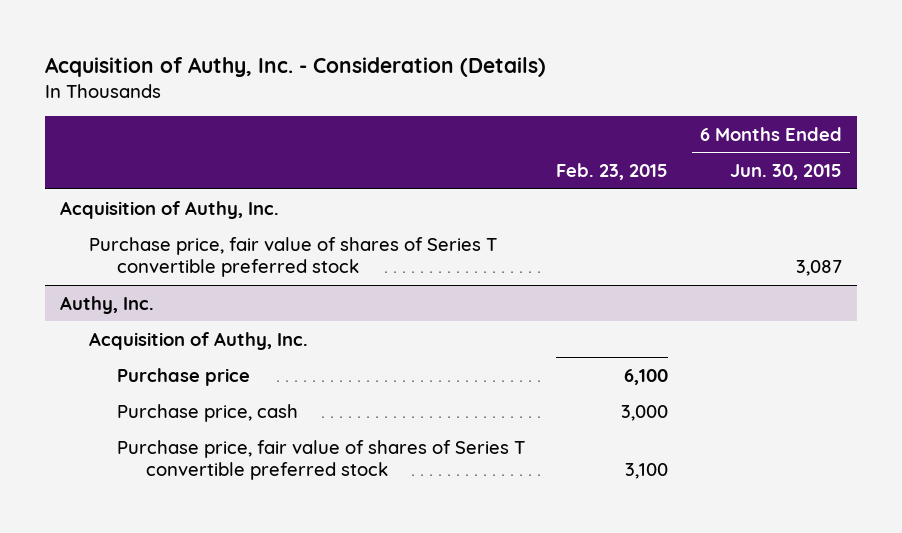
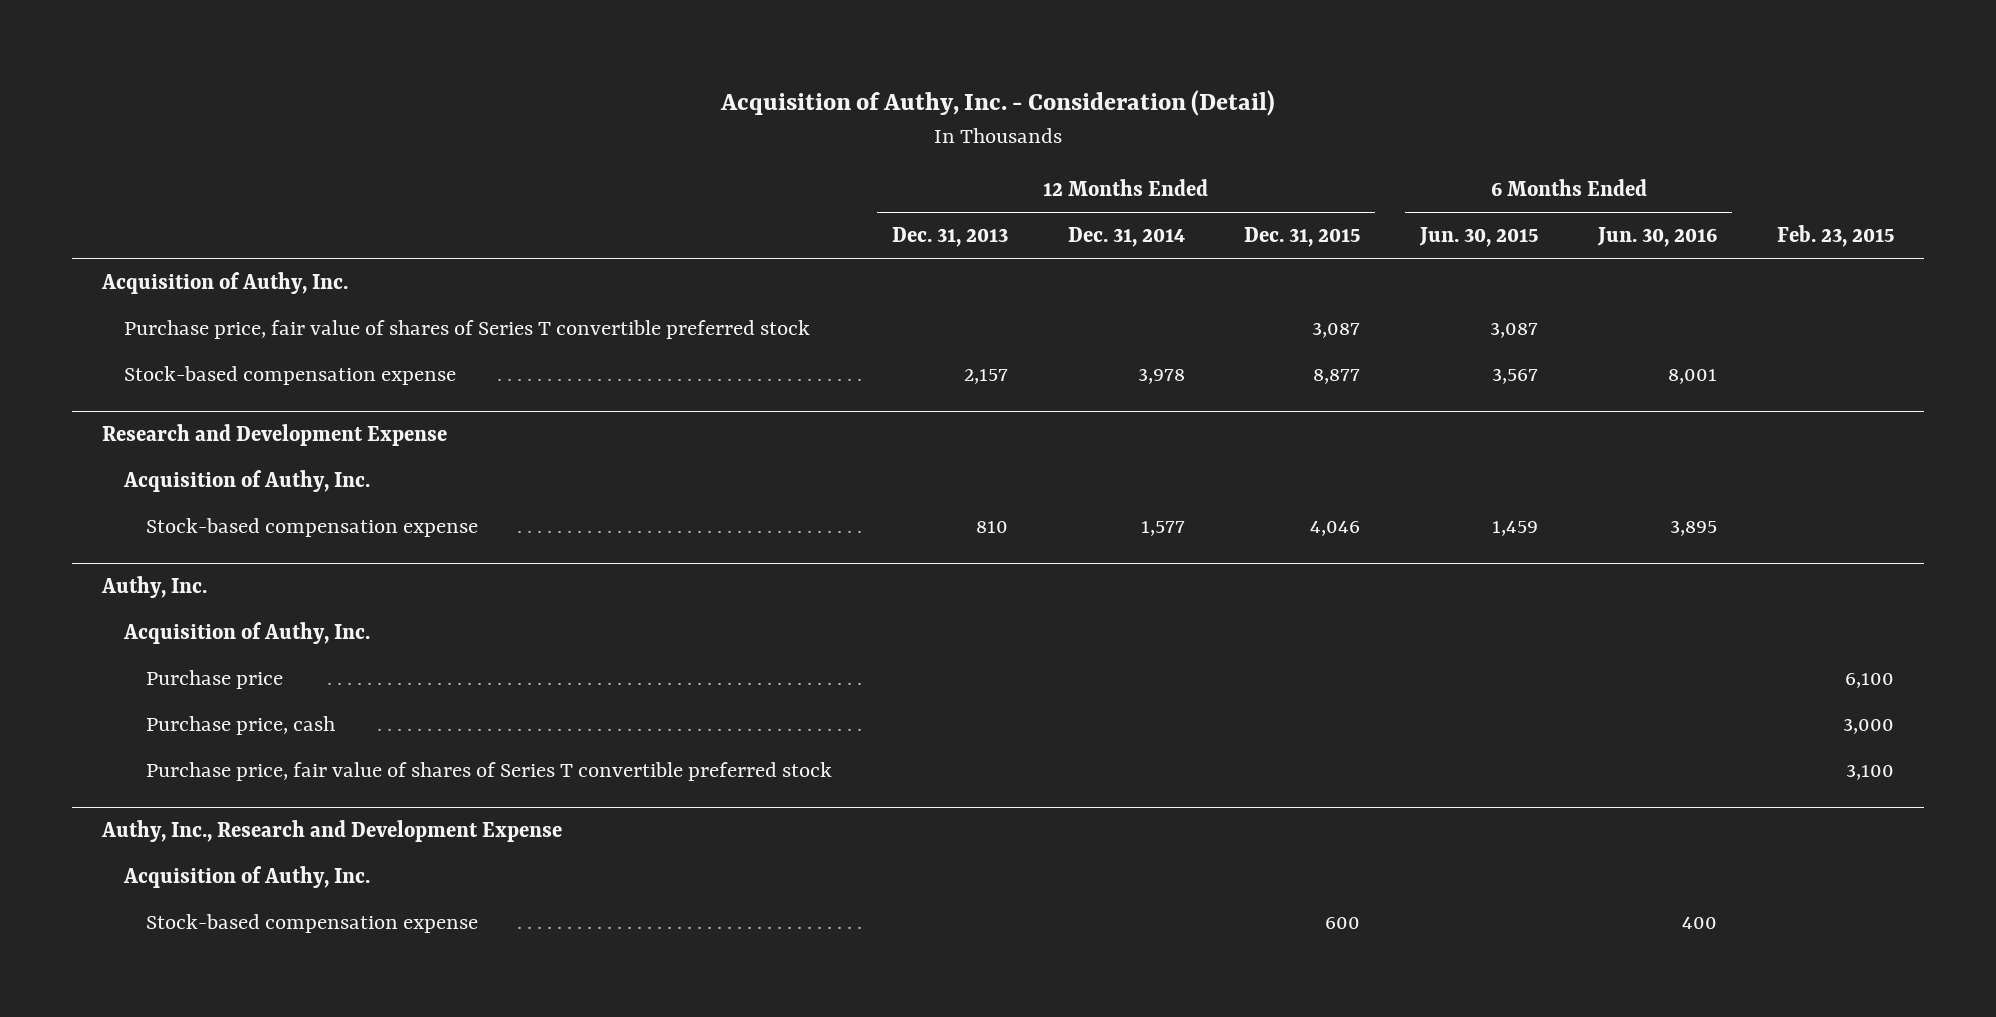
- Acquisition of Authy, Inc. - Consideration (Details)
+ Acquisition of Authy, Inc. - Consideration (Detail)
- | Feb. 23, 2015 | 6 Months Ended Jun. 30, 2015
+ | 12 Months Ended Dec. 31, 2013 | 12 Months Ended Dec. 31, 2014 | 12 Months Ended Dec. 31, 2015 | 6 Months Ended Jun. 30, 2015 | 6 Months Ended Jun. 30, 2016 | Feb. 23, 2015
+ Stock-based compensation expense | 2,157 | 3,978 | 8,877 | 3,567 | 8,001 |
+ Research and Development Expense
+ Acquisition of Authy, Inc.
+ Stock-based compensation expense | 810 | 1,577 | 4,046 | 1,459 | 3,895 |
+ Authy, Inc., Research and Development Expense
+ Acquisition of Authy, Inc.
+ Stock-based compensation expense | | | 600 | | 400 |

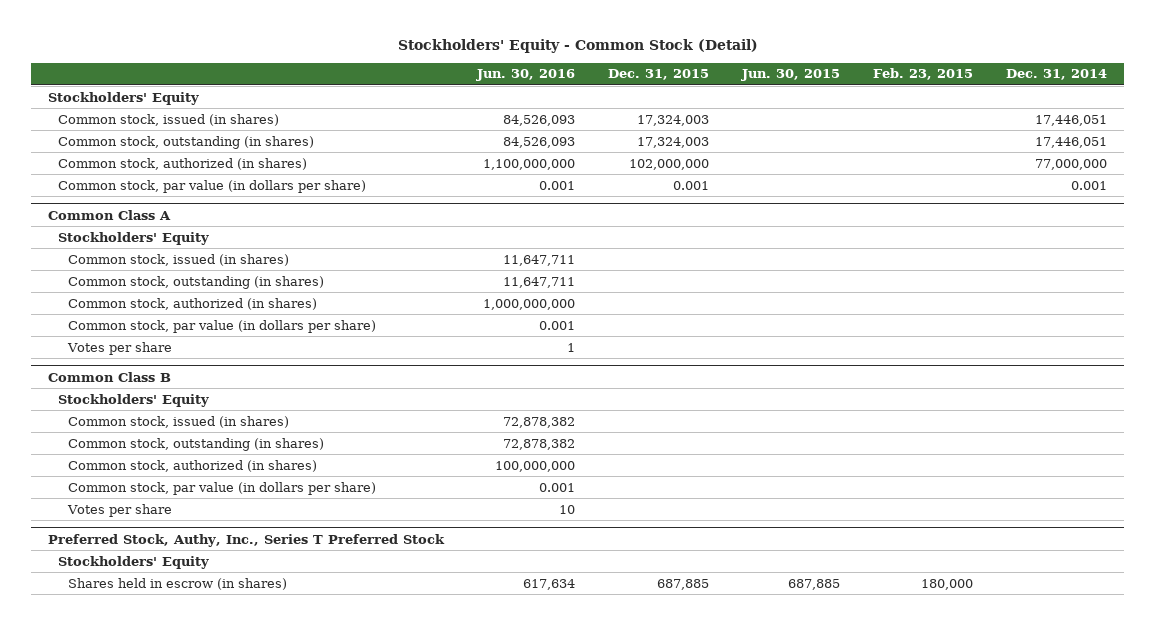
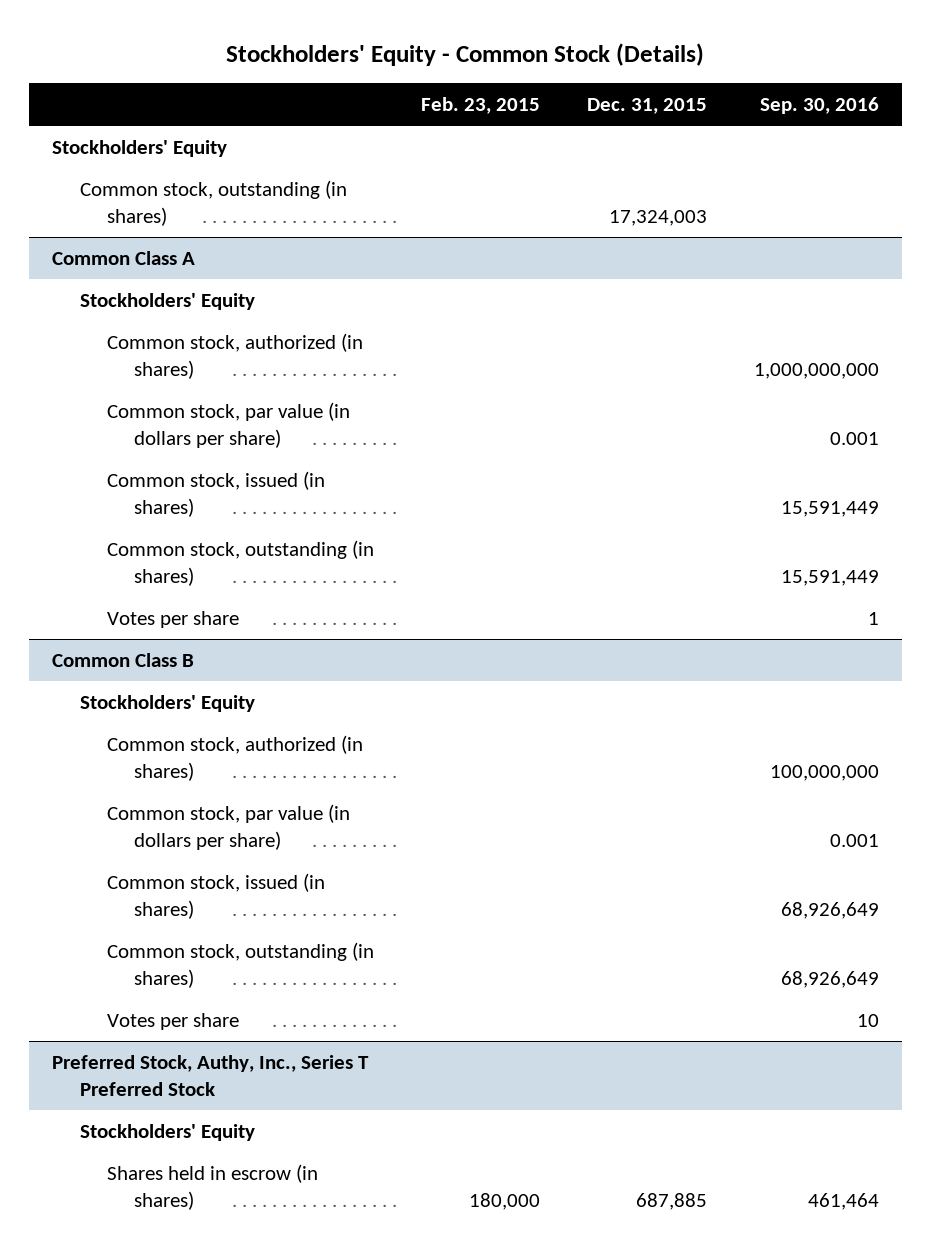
- Stockholders' Equity - Common Stock (Detail)
+ Stockholders' Equity - Common Stock (Details)
- | Jun. 30, 2016 | Dec. 31, 2015 | Jun. 30, 2015 | Feb. 23, 2015 | Dec. 31, 2014
+ | Feb. 23, 2015 | Dec. 31, 2015 | Sep. 30, 2016
- Common stock, issued (in shares) | 84,526,093 | 17,324,003 | | | 17,446,051
- Common stock, authorized (in shares) | 1,100,000,000 | 102,000,000 | | | 77,000,000
- Common stock, par value (in dollars per share) | 0.001 | 0.001 | | | 0.001
@ Common Class A
moved down: Common stock, issued (in shares) | | | 15,591,449
moved down: Common stock, outstanding (in shares) | | | 15,591,449
@ Common Class B
moved down: Common stock, issued (in shares) | | | 68,926,649
moved down: Common stock, outstanding (in shares) | | | 68,926,649

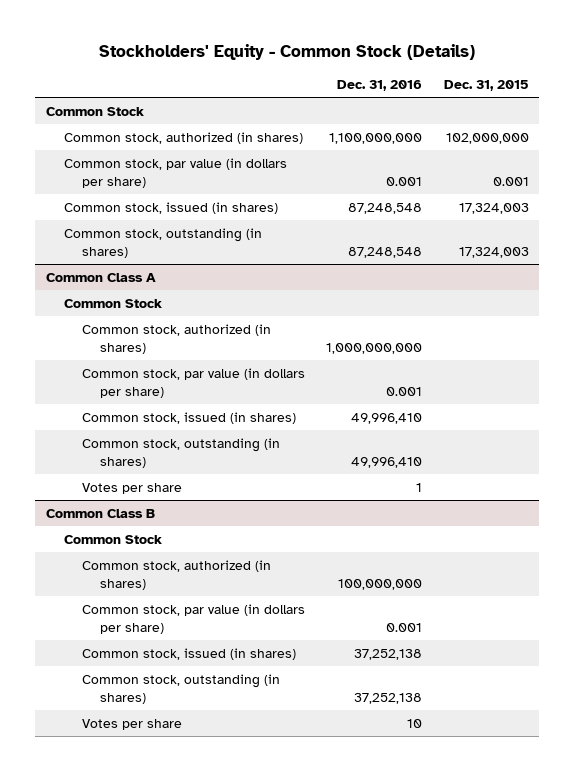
- | Feb. 23, 2015 | Dec. 31, 2015 | Sep. 30, 2016
+ | Dec. 31, 2016 | Dec. 31, 2015
- Stockholders' Equity
+ Common Stock
+ Common stock, authorized (in shares) | 1,100,000,000 | 102,000,000
+ Common stock, par value (in dollars per share) | 0.001 | 0.001
+ Common stock, issued (in shares) | 87,248,548 | 17,324,003
@ Common Class A
- Stockholders' Equity
+ Common Stock
@ Common Class B
- Stockholders' Equity
+ Common Stock
- Preferred Stock, Authy, Inc., Series T Preferred Stock
- Stockholders' Equity
- Shares held in escrow (in shares) | 180,000 | 687,885 | 461,464

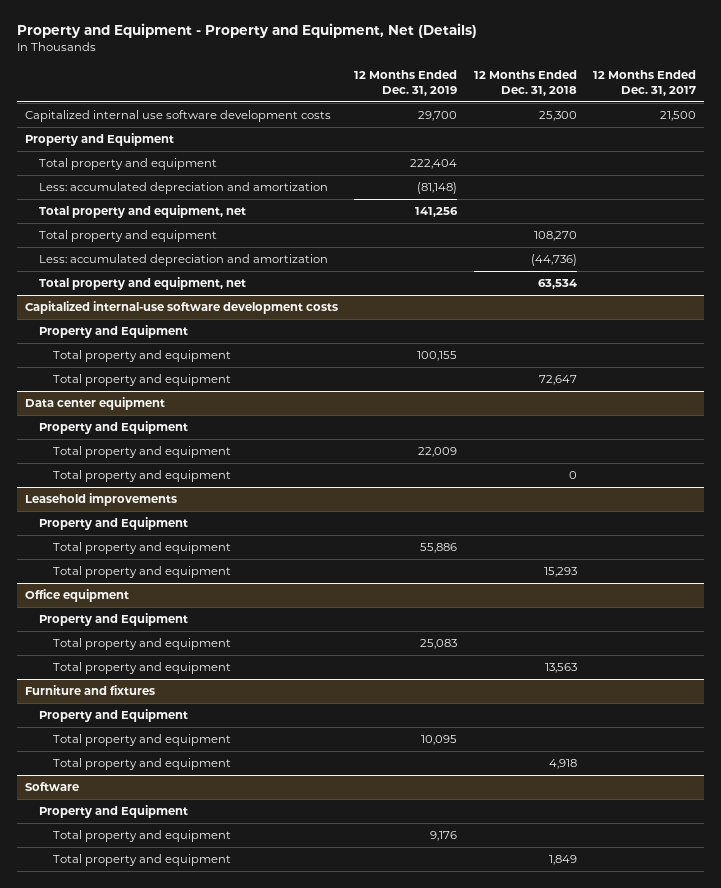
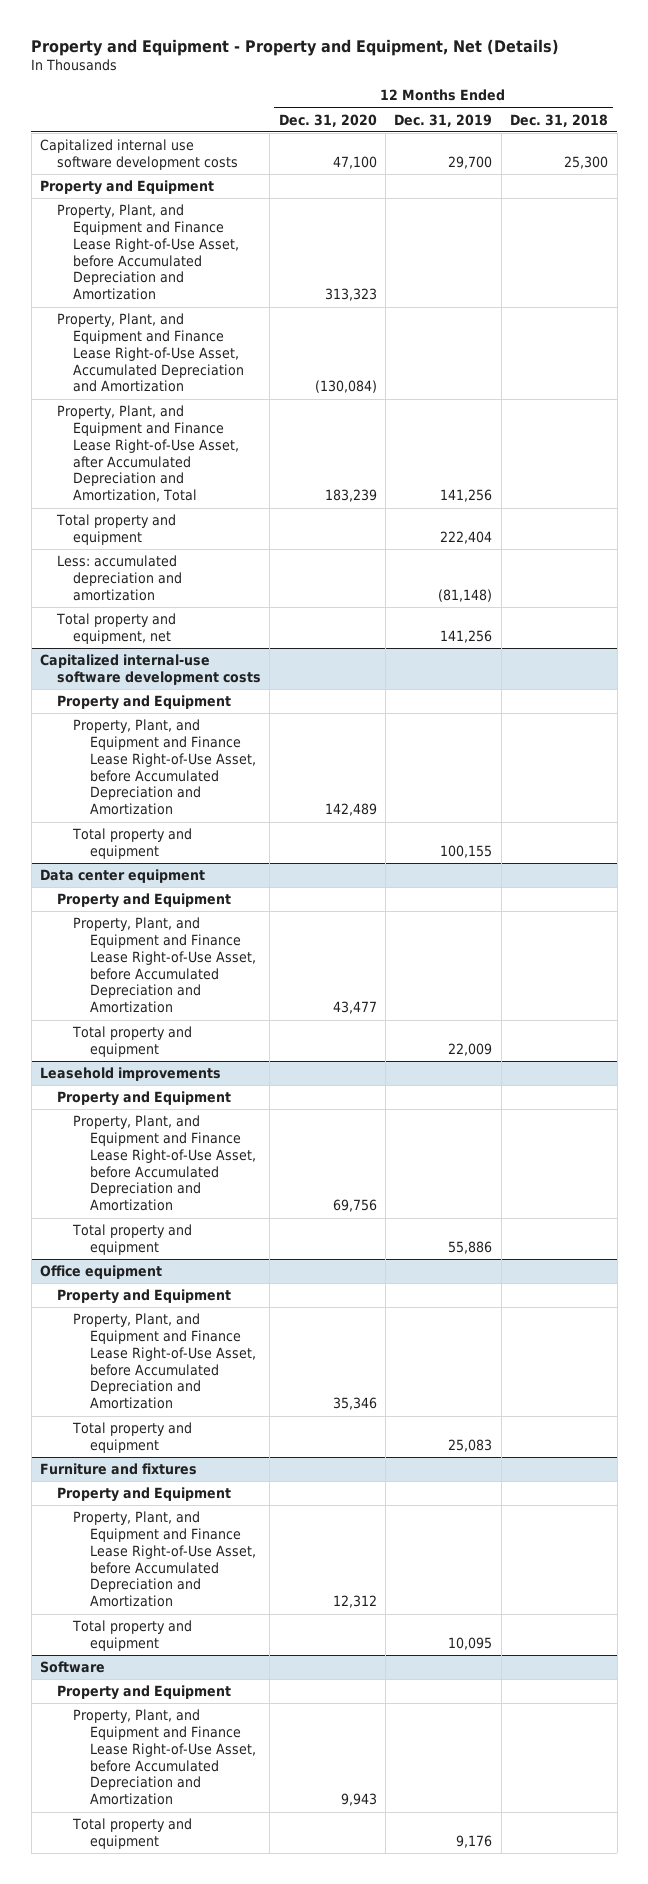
- | 12 Months Ended Dec. 31, 2019 | 12 Months Ended Dec. 31, 2018 | 12 Months Ended Dec. 31, 2017
+ | 12 Months Ended Dec. 31, 2020 | 12 Months Ended Dec. 31, 2019 | 12 Months Ended Dec. 31, 2018
+ Property, Plant, and Equipment and Finance Lease Right-of-Use Asset, before Accumulated Depreciation and Amortization | 313,323 | |
+ Property, Plant, and Equipment and Finance Lease Right-of-Use Asset, Accumulated Depreciation and Amortization | (130,084) | |
+ Property, Plant, and Equipment and Finance Lease Right-of-Use Asset, after Accumulated Depreciation and Amortization, Total | 183,239 | 141,256 |
- Total property and equipment | | 108,270 |
- Less: accumulated depreciation and amortization | | (44,736) |
- Total property and equipment, net | | 63,534 |
@ Capitalized internal-use software development costs
+ Property, Plant, and Equipment and Finance Lease Right-of-Use Asset, before Accumulated Depreciation and Amortization | 142,489 | |
- Total property and equipment | | 72,647 |
@ Data center equipment
+ Property, Plant, and Equipment and Finance Lease Right-of-Use Asset, before Accumulated Depreciation and Amortization | 43,477 | |
- Total property and equipment | | 0 |
@ Leasehold improvements
+ Property, Plant, and Equipment and Finance Lease Right-of-Use Asset, before Accumulated Depreciation and Amortization | 69,756 | |
- Total property and equipment | | 15,293 |
@ Office equipment
+ Property, Plant, and Equipment and Finance Lease Right-of-Use Asset, before Accumulated Depreciation and Amortization | 35,346 | |
- Total property and equipment | | 13,563 |
@ Furniture and fixtures
+ Property, Plant, and Equipment and Finance Lease Right-of-Use Asset, before Accumulated Depreciation and Amortization | 12,312 | |
- Total property and equipment | | 4,918 |
@ Software
+ Property, Plant, and Equipment and Finance Lease Right-of-Use Asset, before Accumulated Depreciation and Amortization | 9,943 | |
- Total property and equipment | | 1,849 |

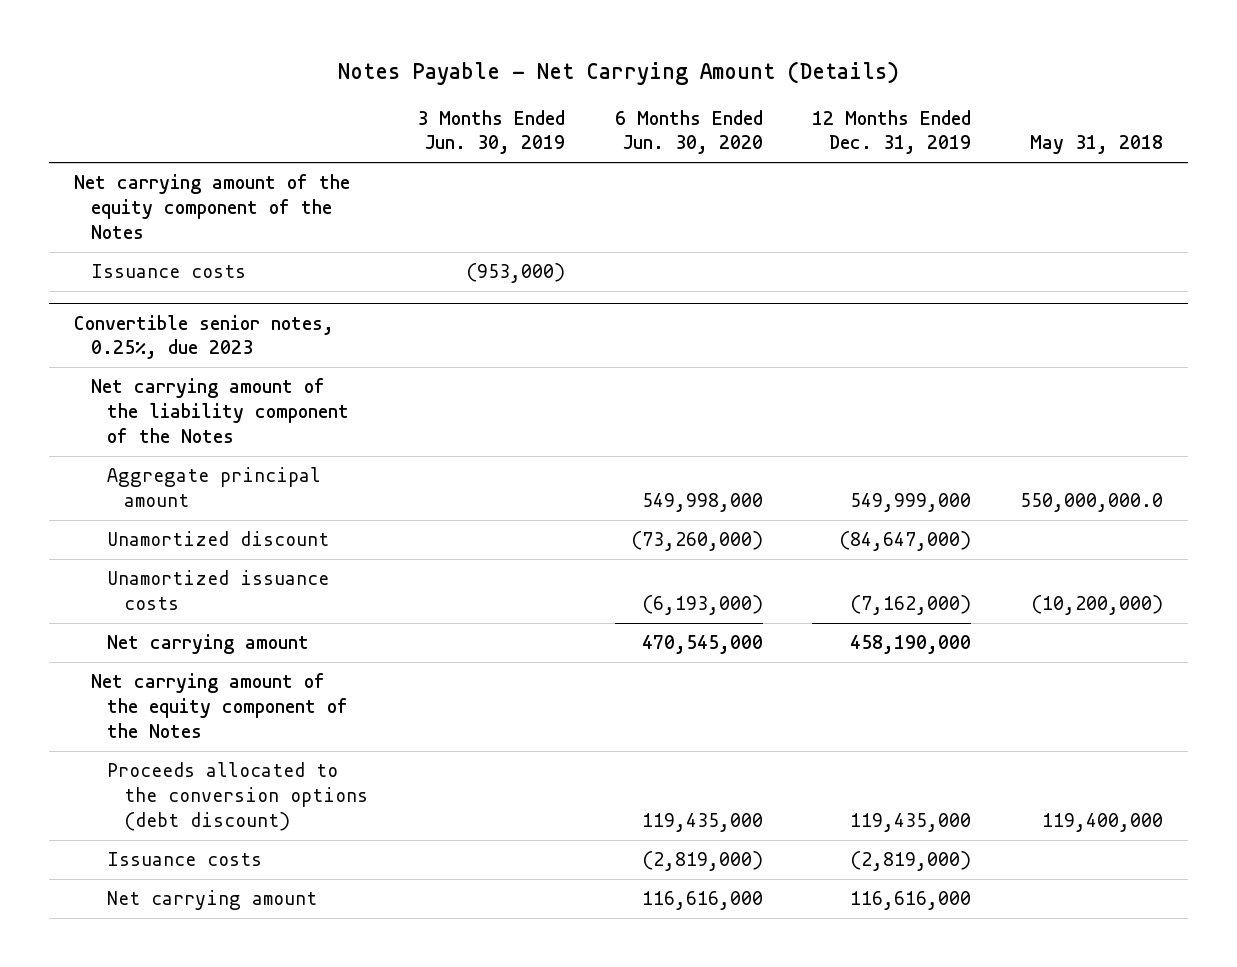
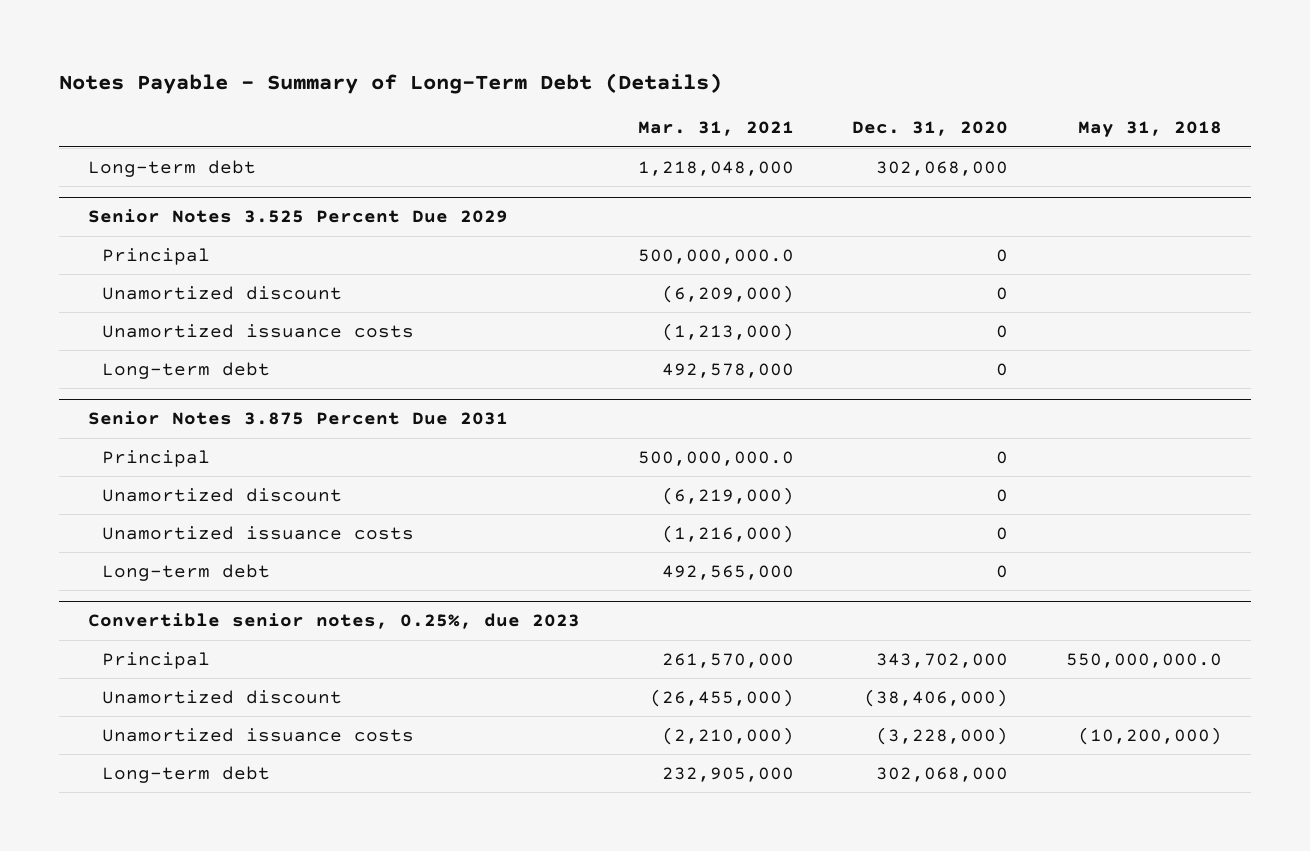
- Notes Payable - Net Carrying Amount (Details)
+ Notes Payable - Summary of Long-Term Debt (Details)
- | 3 Months Ended Jun. 30, 2019 | 6 Months Ended Jun. 30, 2020 | 12 Months Ended Dec. 31, 2019 | May 31, 2018
+ | Mar. 31, 2021 | Dec. 31, 2020 | May 31, 2018
- Net carrying amount of the equity component of the Notes
- Issuance costs | (953,000) | | |
+ Long-term debt | 1,218,048,000 | 302,068,000 |
+ Senior Notes 3.525 Percent Due 2029
+ Principal | 500,000,000.0 | 0 |
+ Unamortized discount | (6,209,000) | 0 |
+ Unamortized issuance costs | (1,213,000) | 0 |
+ Long-term debt | 492,578,000 | 0 |
+ Senior Notes 3.875 Percent Due 2031
+ Principal | 500,000,000.0 | 0 |
+ Unamortized discount | (6,219,000) | 0 |
+ Unamortized issuance costs | (1,216,000) | 0 |
+ Long-term debt | 492,565,000 | 0 |
@ Convertible senior notes, 0.25%, due 2023
- Net carrying amount of the liability component of the Notes
- Aggregate principal amount | | 549,998,000 | 549,999,000 | 550,000,000.0
+ Principal | 261,570,000 | 343,702,000 | 550,000,000.0
- Net carrying amount | | 470,545,000 | 458,190,000 |
- Net carrying amount of the equity component of the Notes
- Proceeds allocated to the conversion options (debt discount) | | 119,435,000 | 119,435,000 | 119,400,000
- Issuance costs | | (2,819,000) | (2,819,000) |
- Net carrying amount | | 116,616,000 | 116,616,000 |
+ Long-term debt | 232,905,000 | 302,068,000 |

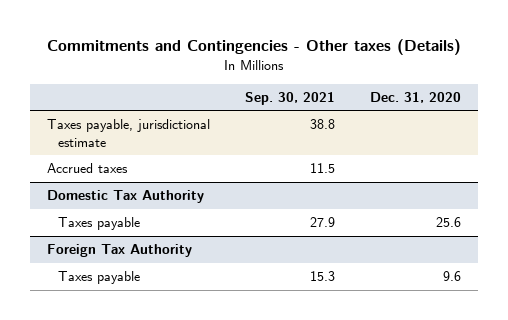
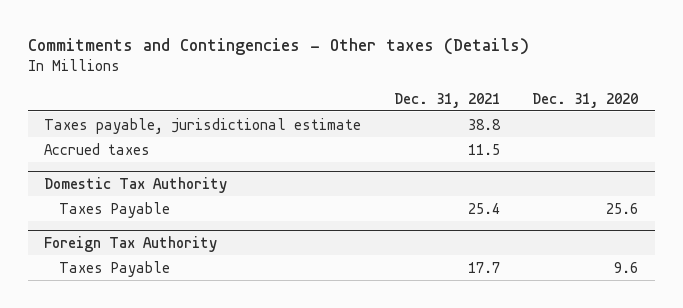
- | Sep. 30, 2021 | Dec. 31, 2020
+ | Dec. 31, 2021 | Dec. 31, 2020
@ Domestic Tax Authority
- Taxes payable | 27.9 | 25.6
+ Taxes Payable | 25.4 | 25.6
@ Foreign Tax Authority
- Taxes payable | 15.3 | 9.6
+ Taxes Payable | 17.7 | 9.6

